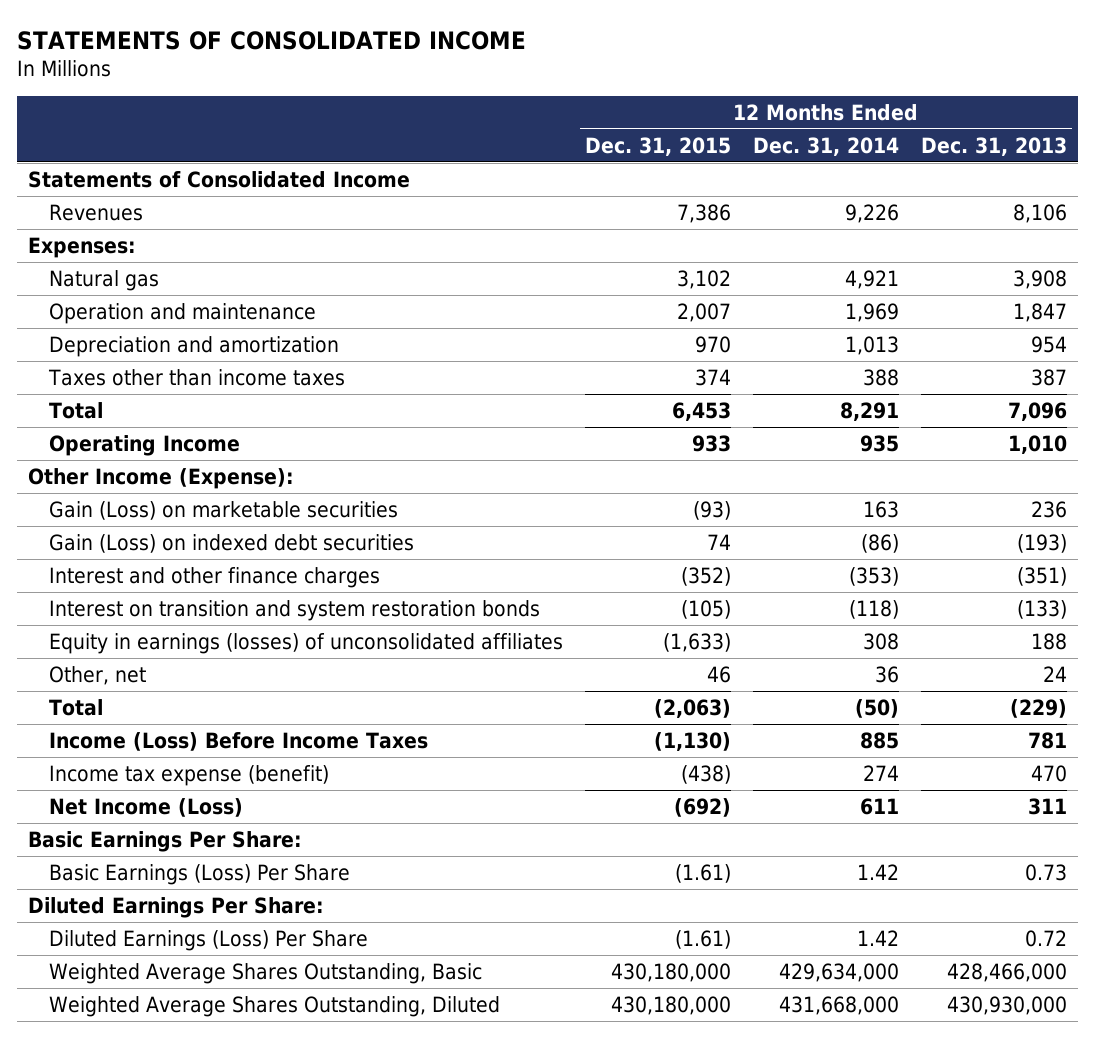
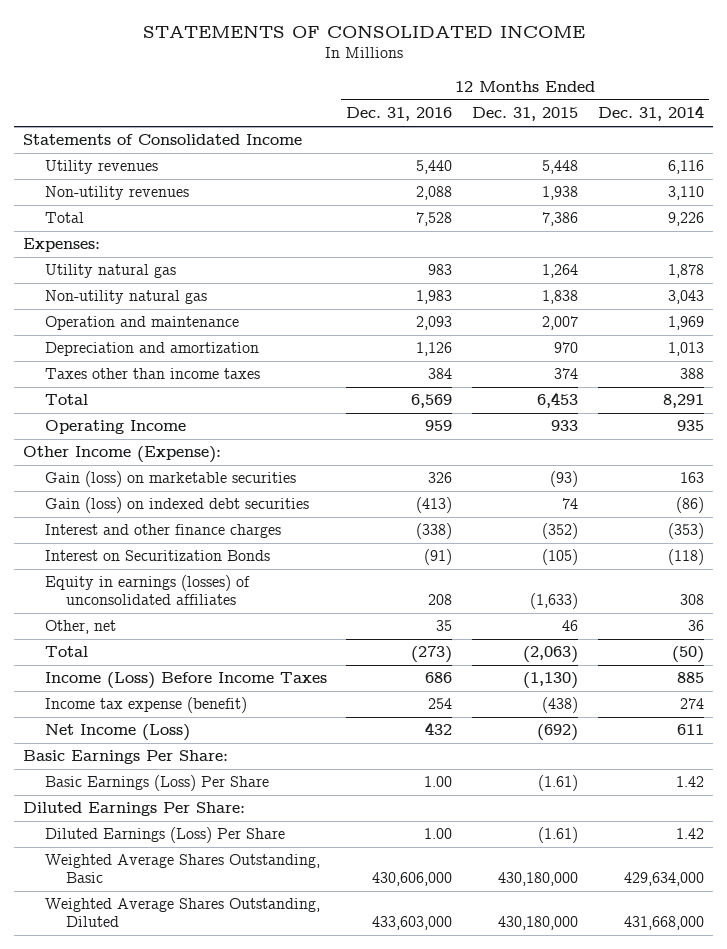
- | 12 Months Ended Dec. 31, 2015 | 12 Months Ended Dec. 31, 2014 | 12 Months Ended Dec. 31, 2013
+ | 12 Months Ended Dec. 31, 2016 | 12 Months Ended Dec. 31, 2015 | 12 Months Ended Dec. 31, 2014
- Revenues | 7,386 | 9,226 | 8,106
+ Utility revenues | 5,440 | 5,448 | 6,116
+ Non-utility revenues | 2,088 | 1,938 | 3,110
+ Total | 7,528 | 7,386 | 9,226
- Natural gas | 3,102 | 4,921 | 3,908
+ Utility natural gas | 983 | 1,264 | 1,878
+ Non-utility natural gas | 1,983 | 1,838 | 3,043
- Gain (Loss) on marketable securities | (93) | 163 | 236
- Gain (Loss) on indexed debt securities | 74 | (86) | (193)
+ Gain (loss) on marketable securities | 326 | (93) | 163
+ Gain (loss) on indexed debt securities | (413) | 74 | (86)
- Interest on transition and system restoration bonds | (105) | (118) | (133)
+ Interest on Securitization Bonds | (91) | (105) | (118)

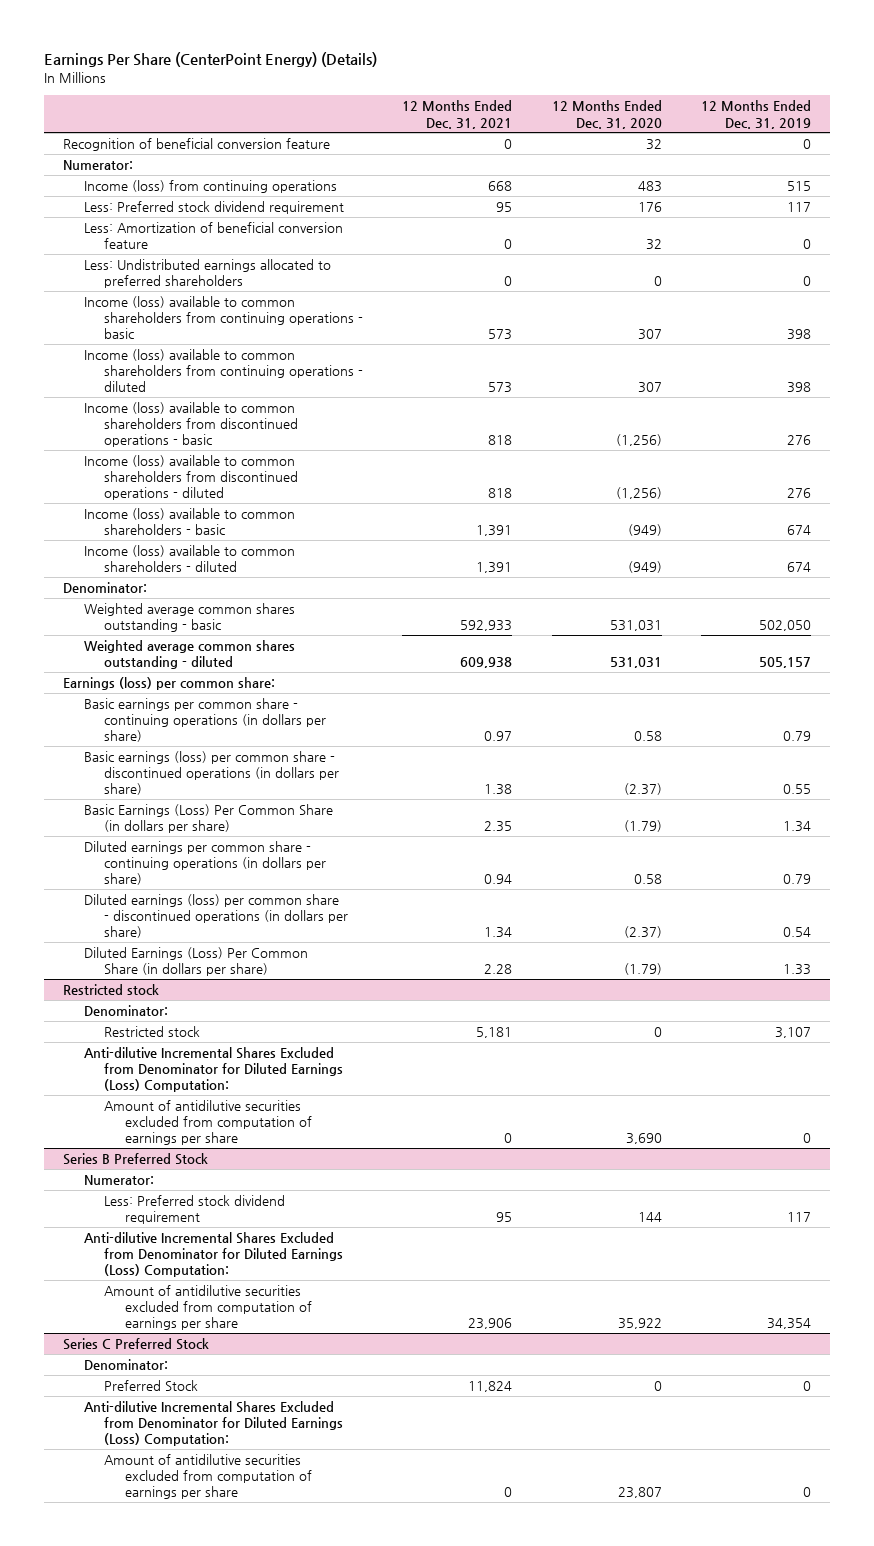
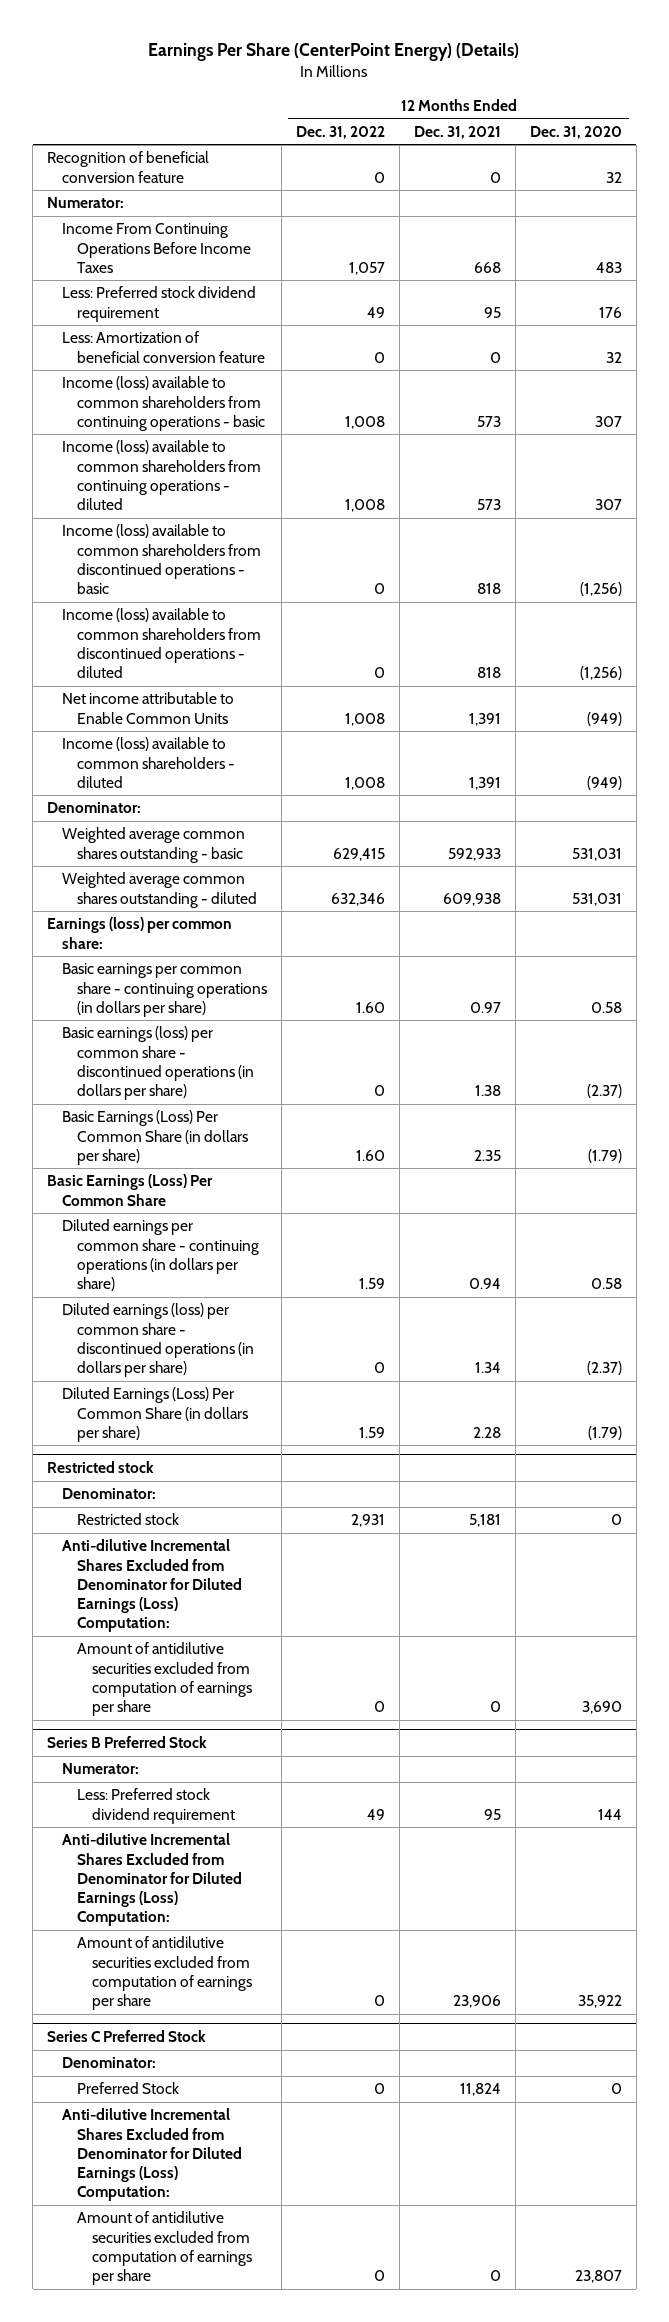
- | 12 Months Ended Dec. 31, 2021 | 12 Months Ended Dec. 31, 2020 | 12 Months Ended Dec. 31, 2019
+ | 12 Months Ended Dec. 31, 2022 | 12 Months Ended Dec. 31, 2021 | 12 Months Ended Dec. 31, 2020
- Income (loss) from continuing operations | 668 | 483 | 515
+ Income From Continuing Operations Before Income Taxes | 1,057 | 668 | 483
- Less: Undistributed earnings allocated to preferred shareholders | 0 | 0 | 0
- Income (loss) available to common shareholders - basic | 1,391 | (949) | 674
+ Net income attributable to Enable Common Units | 1,008 | 1,391 | (949)
+ Basic Earnings (Loss) Per Common Share

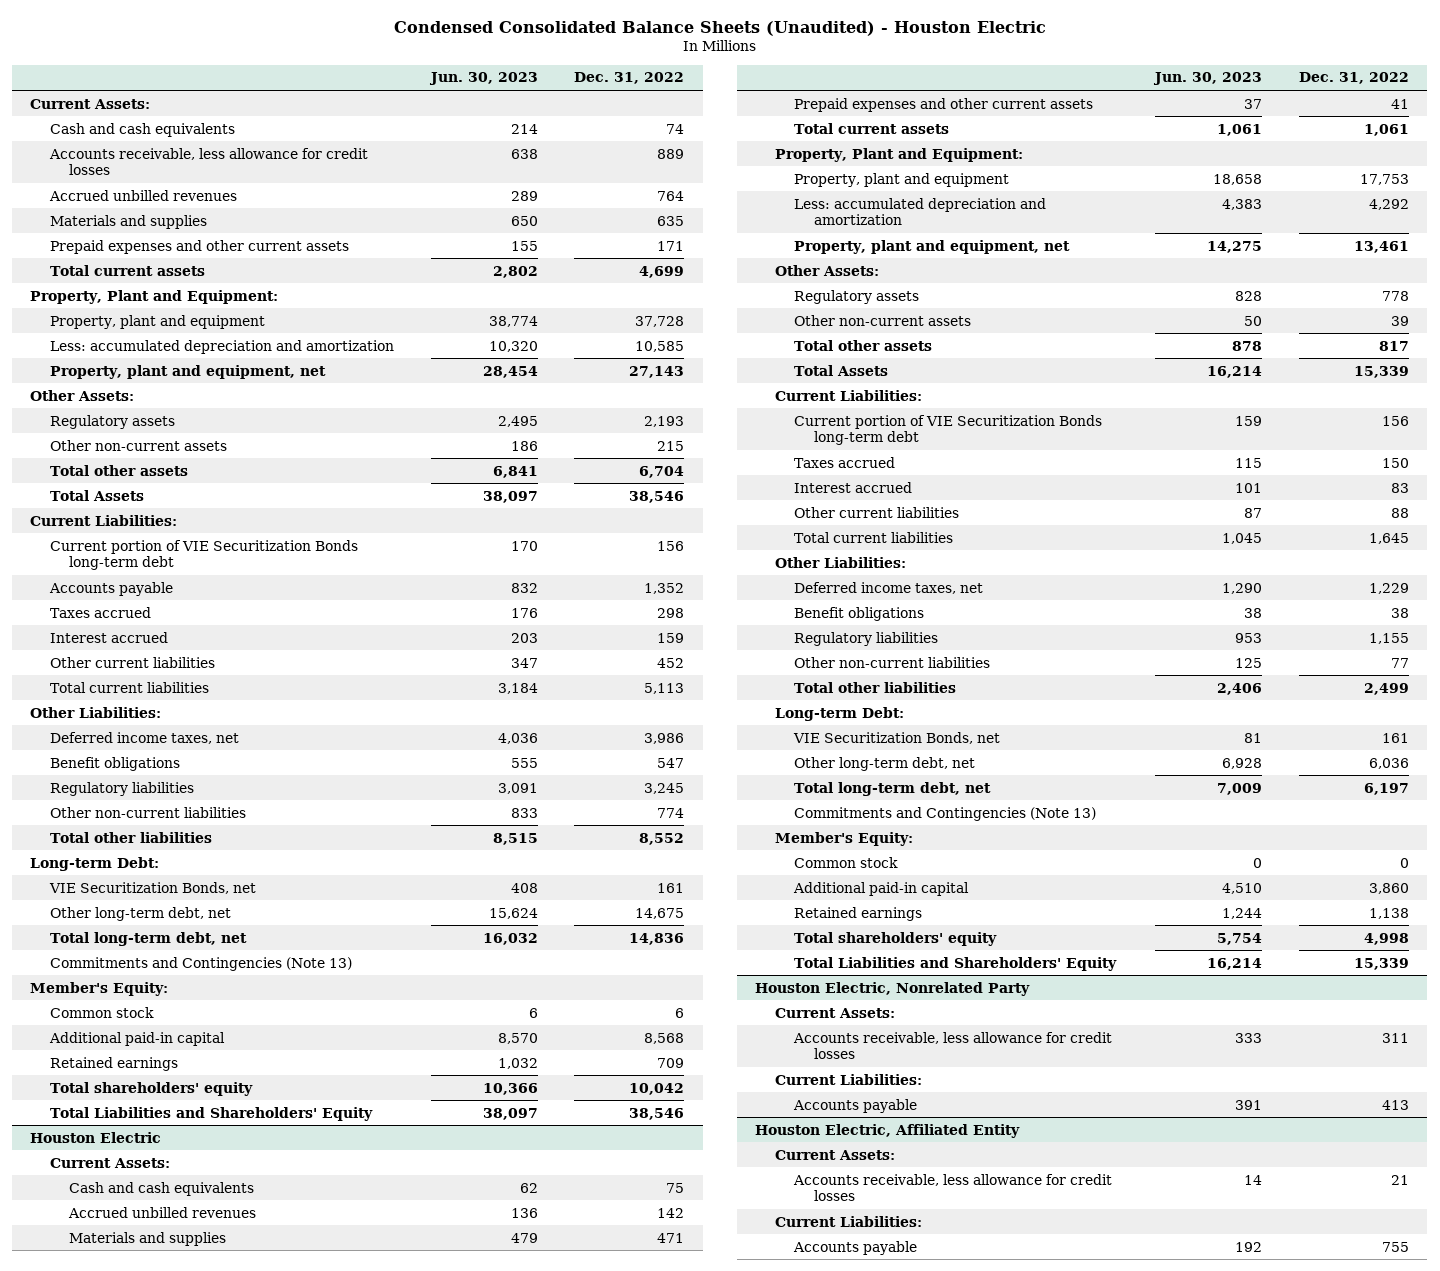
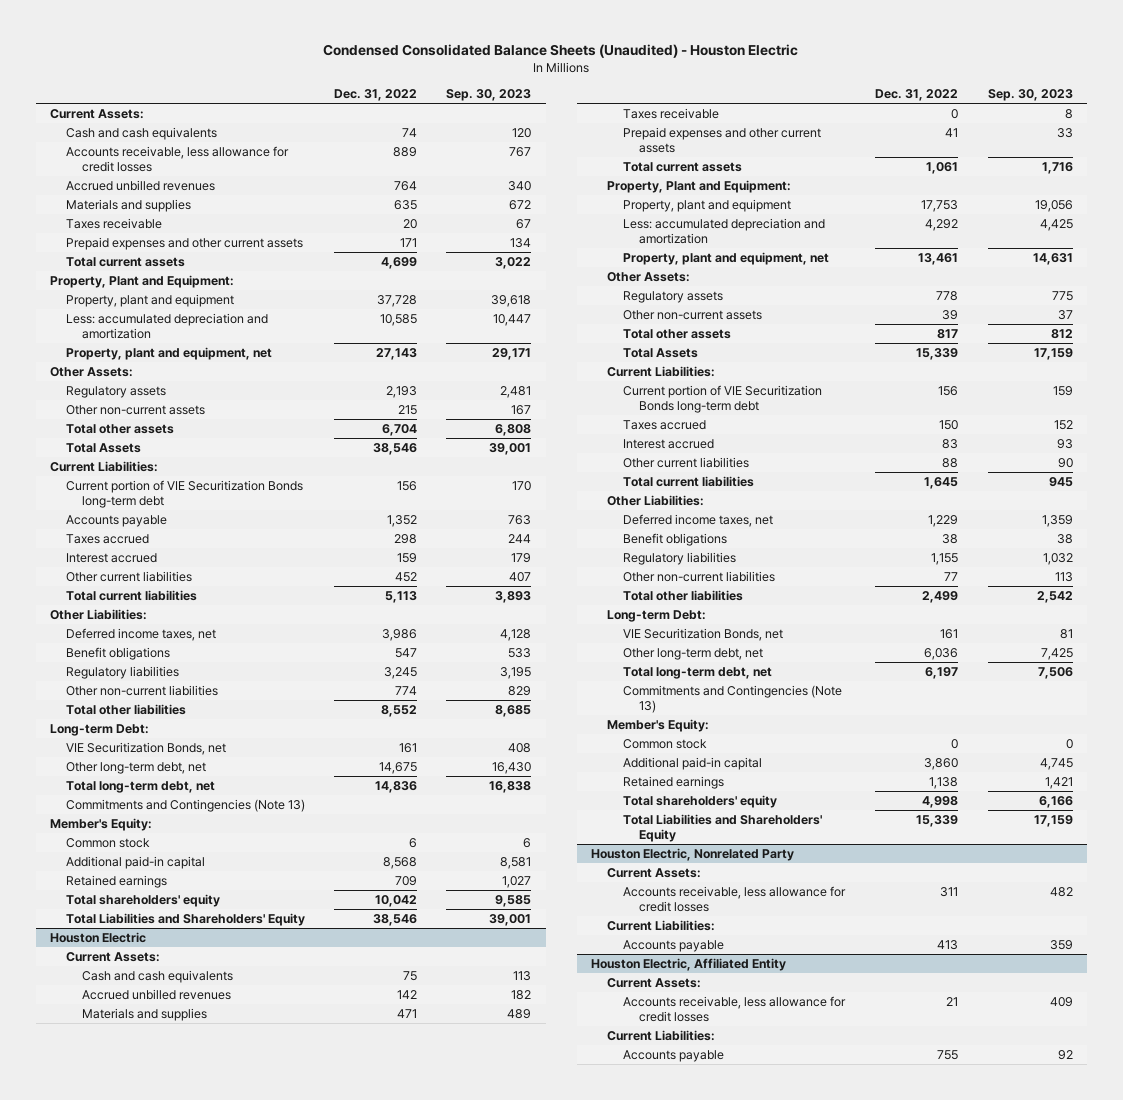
- | Jun. 30, 2023 | Dec. 31, 2022
+ | Dec. 31, 2022 | Sep. 30, 2023
+ Taxes receivable | 20 | 67
@ Houston Electric
+ Taxes receivable | 0 | 8

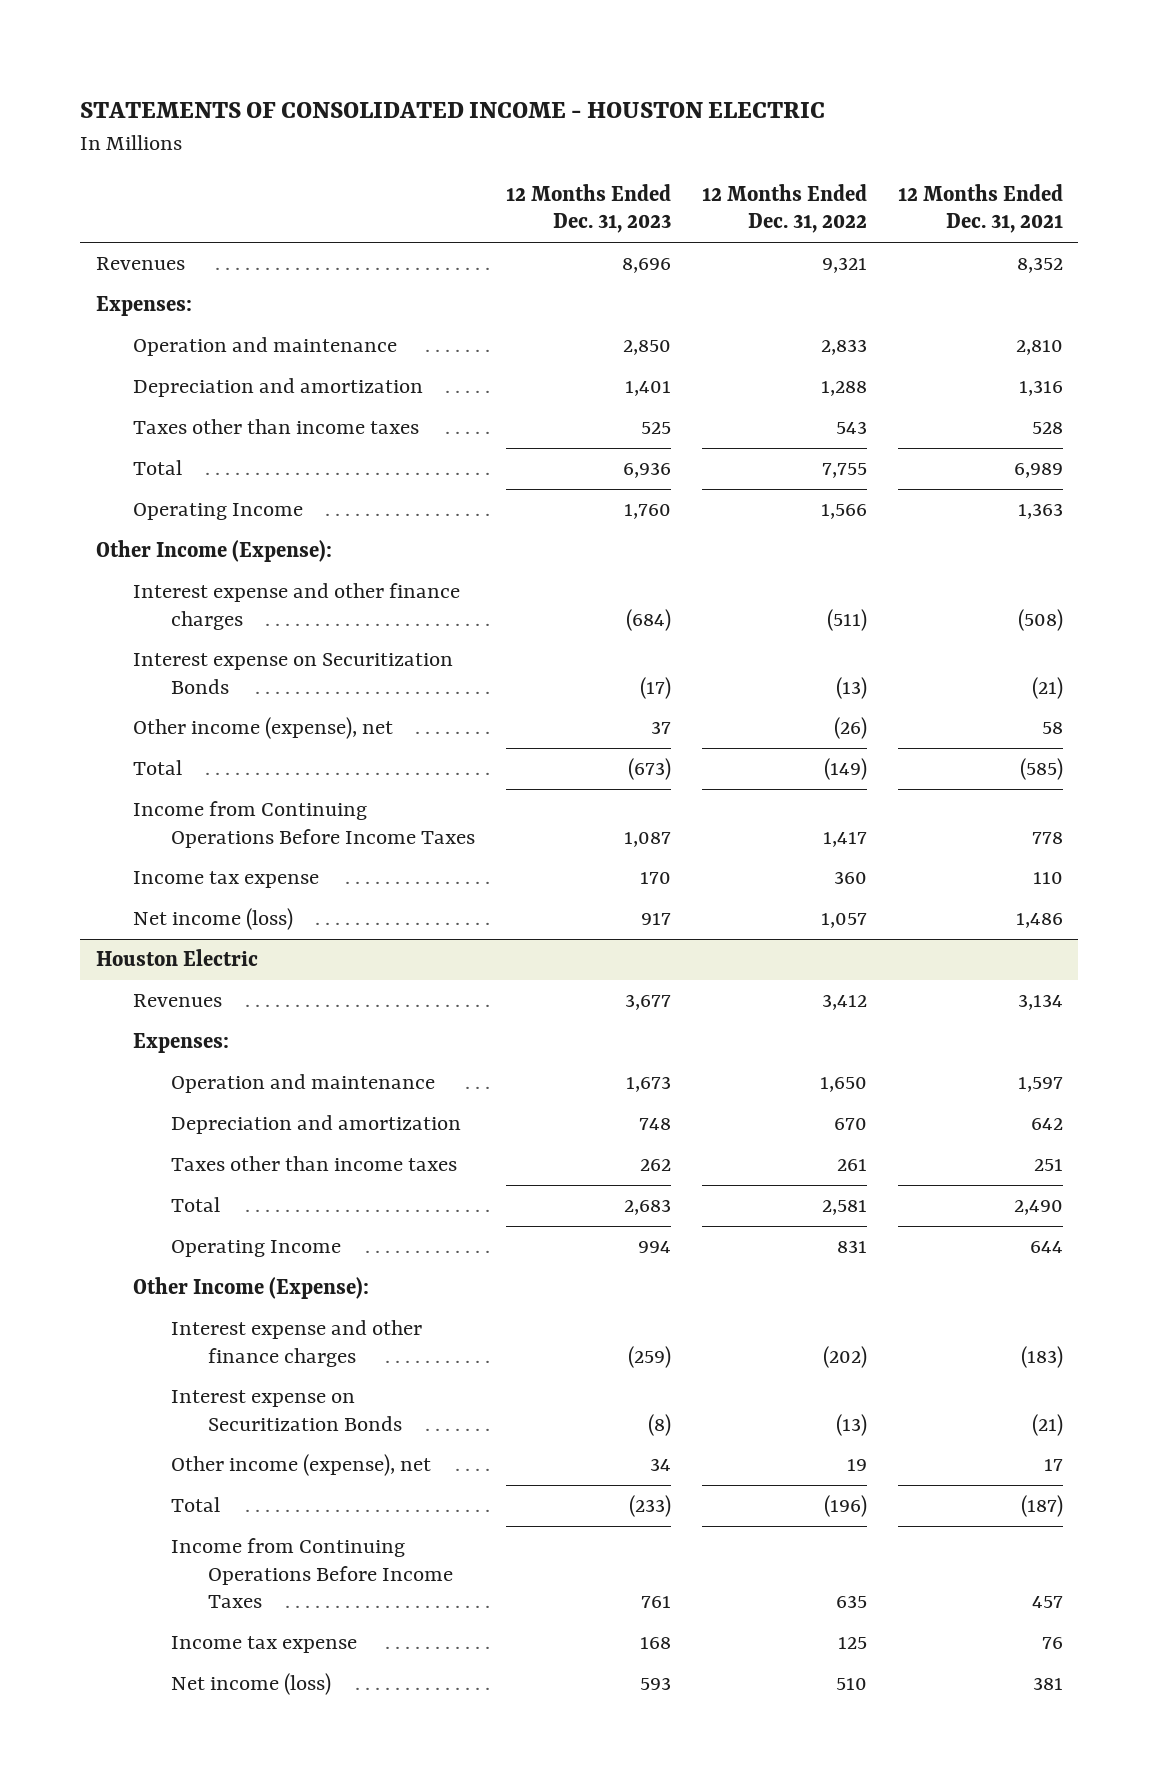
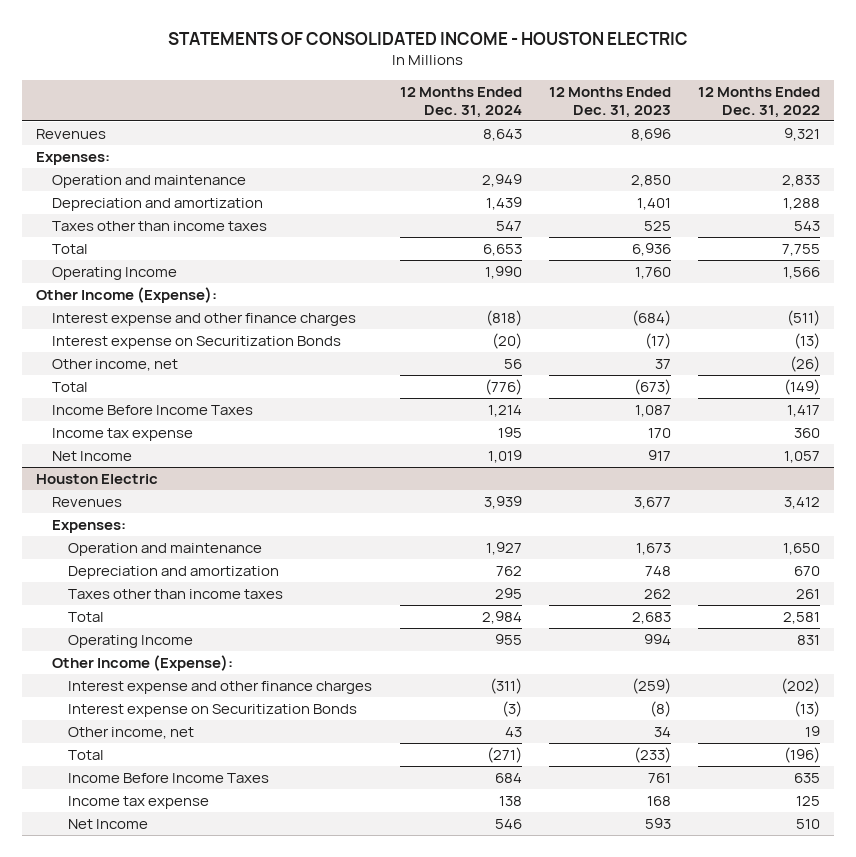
- | 12 Months Ended Dec. 31, 2023 | 12 Months Ended Dec. 31, 2022 | 12 Months Ended Dec. 31, 2021
+ | 12 Months Ended Dec. 31, 2024 | 12 Months Ended Dec. 31, 2023 | 12 Months Ended Dec. 31, 2022
- Other income (expense), net | 37 | (26) | 58
+ Other income, net | 56 | 37 | (26)
- Income from Continuing Operations Before Income Taxes | 1,087 | 1,417 | 778
+ Income Before Income Taxes | 1,214 | 1,087 | 1,417
- Net income (loss) | 917 | 1,057 | 1,486
+ Net Income | 1,019 | 917 | 1,057
@ Houston Electric
- Other income (expense), net | 34 | 19 | 17
+ Other income, net | 43 | 34 | 19
- Income from Continuing Operations Before Income Taxes | 761 | 635 | 457
+ Income Before Income Taxes | 684 | 761 | 635
- Net income (loss) | 593 | 510 | 381
+ Net Income | 546 | 593 | 510

